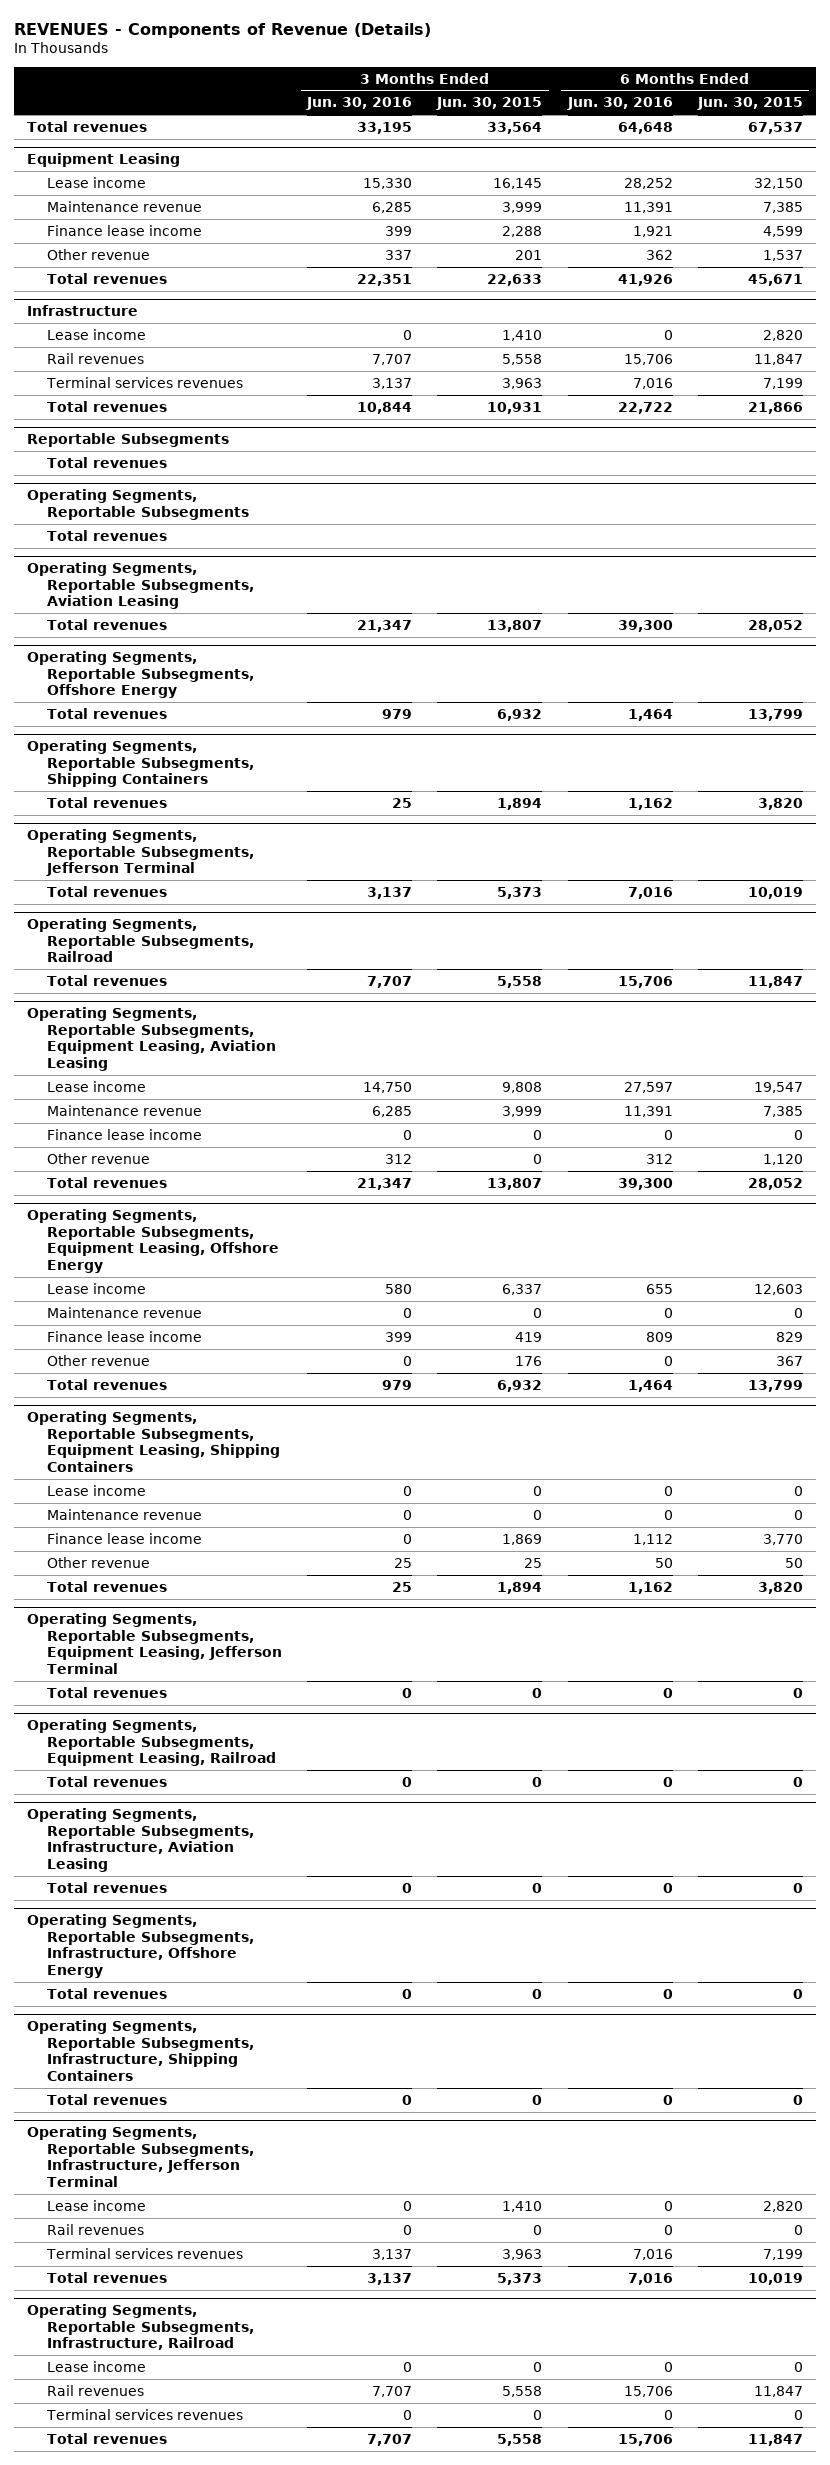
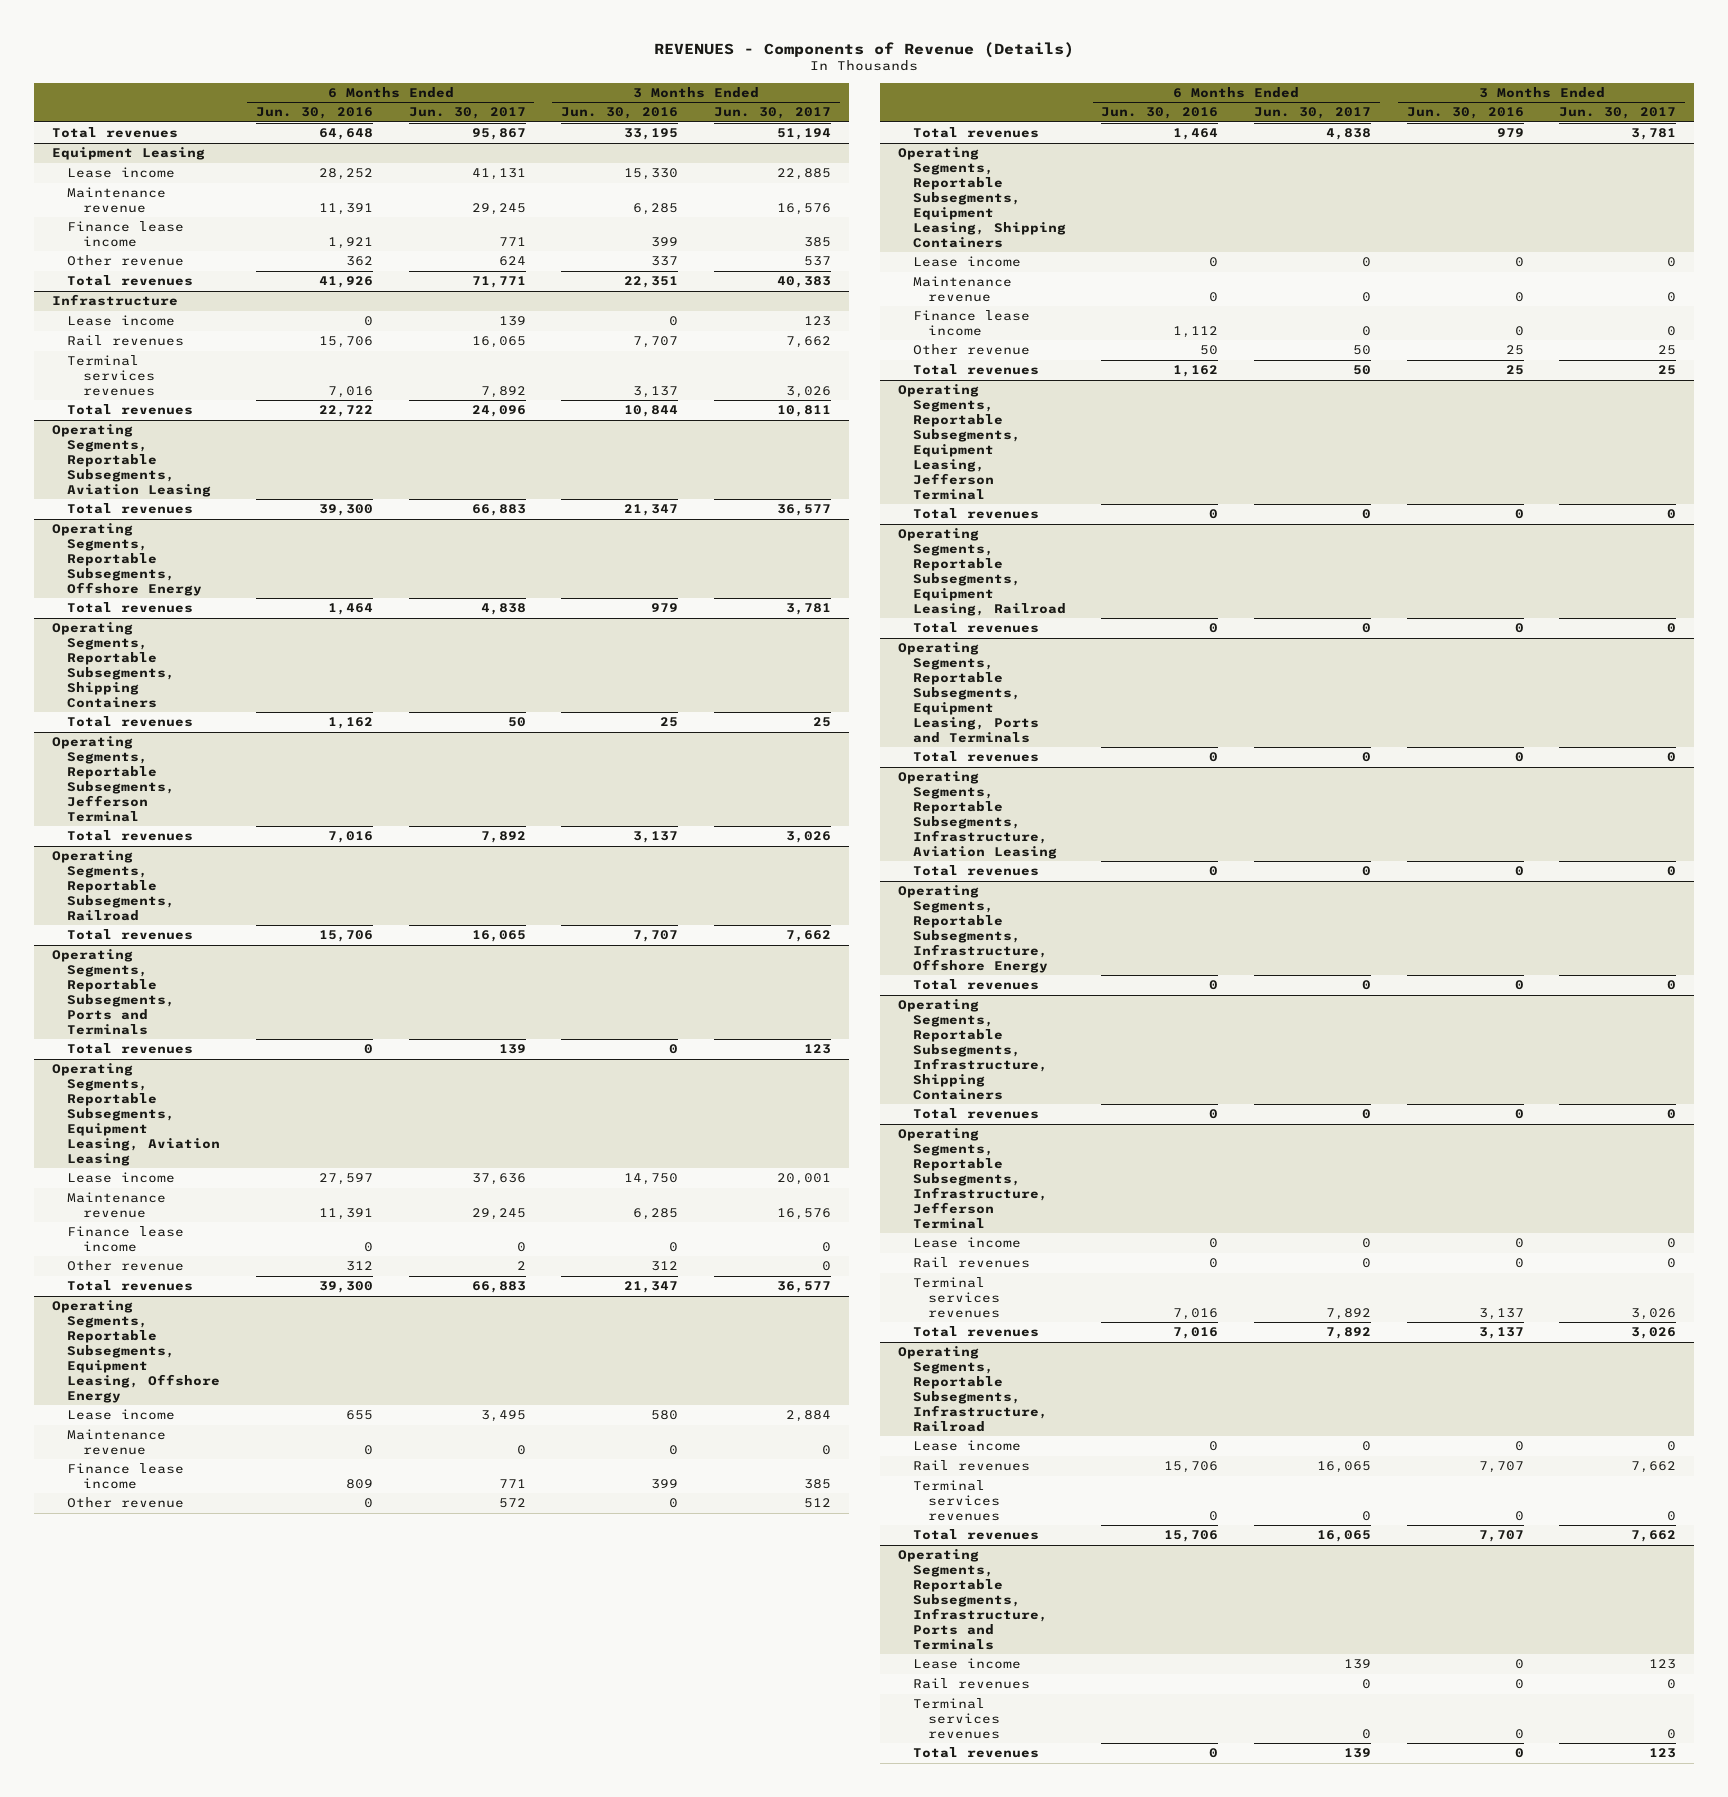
- | 3 Months Ended Jun. 30, 2016 | 3 Months Ended Jun. 30, 2015 | 6 Months Ended Jun. 30, 2016 | 6 Months Ended Jun. 30, 2015
+ | 6 Months Ended Jun. 30, 2016 | 6 Months Ended Jun. 30, 2017 | 3 Months Ended Jun. 30, 2016 | 3 Months Ended Jun. 30, 2017
- Reportable Subsegments
- Total revenues
- Operating Segments, Reportable Subsegments
- Total revenues
+ Operating Segments, Reportable Subsegments, Ports and Terminals
+ Total revenues | 0 | 139 | 0 | 123
+ Operating Segments, Reportable Subsegments, Equipment Leasing, Ports and Terminals
+ Total revenues | 0 | 0 | 0 | 0
+ Operating Segments, Reportable Subsegments, Infrastructure, Ports and Terminals
+ Lease income | | 139 | 0 | 123
+ Rail revenues | | 0 | 0 | 0
+ Terminal services revenues | | 0 | 0 | 0
+ Total revenues | 0 | 139 | 0 | 123

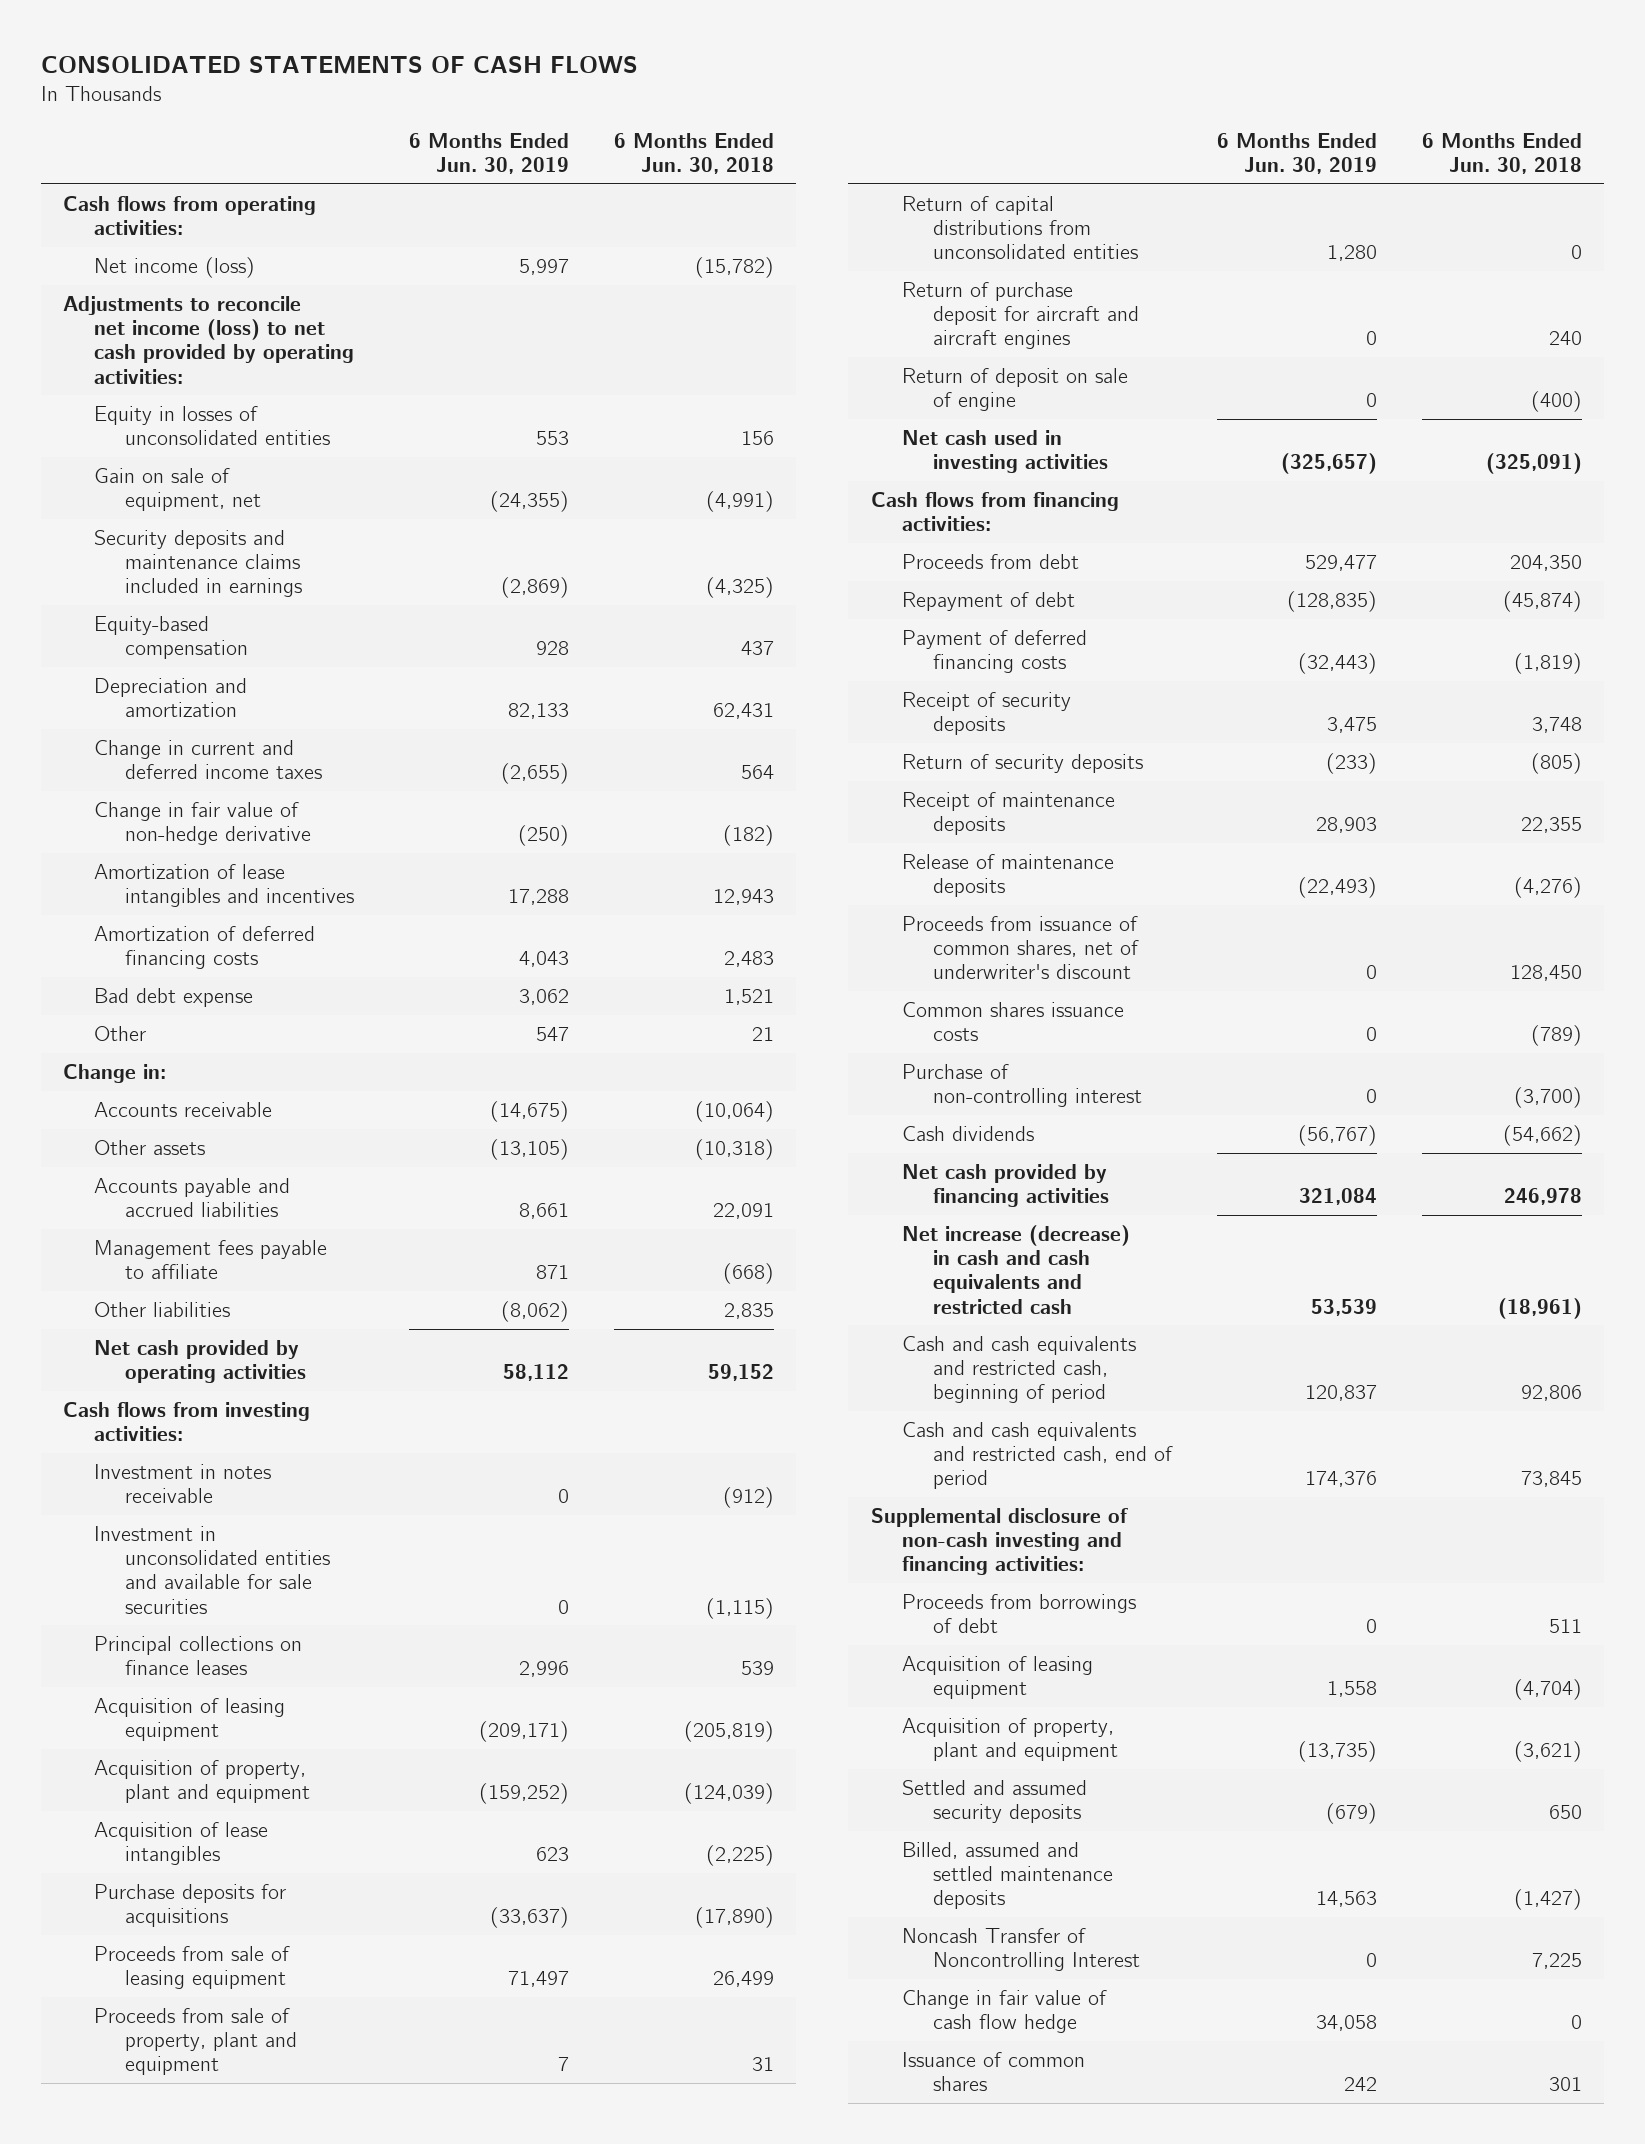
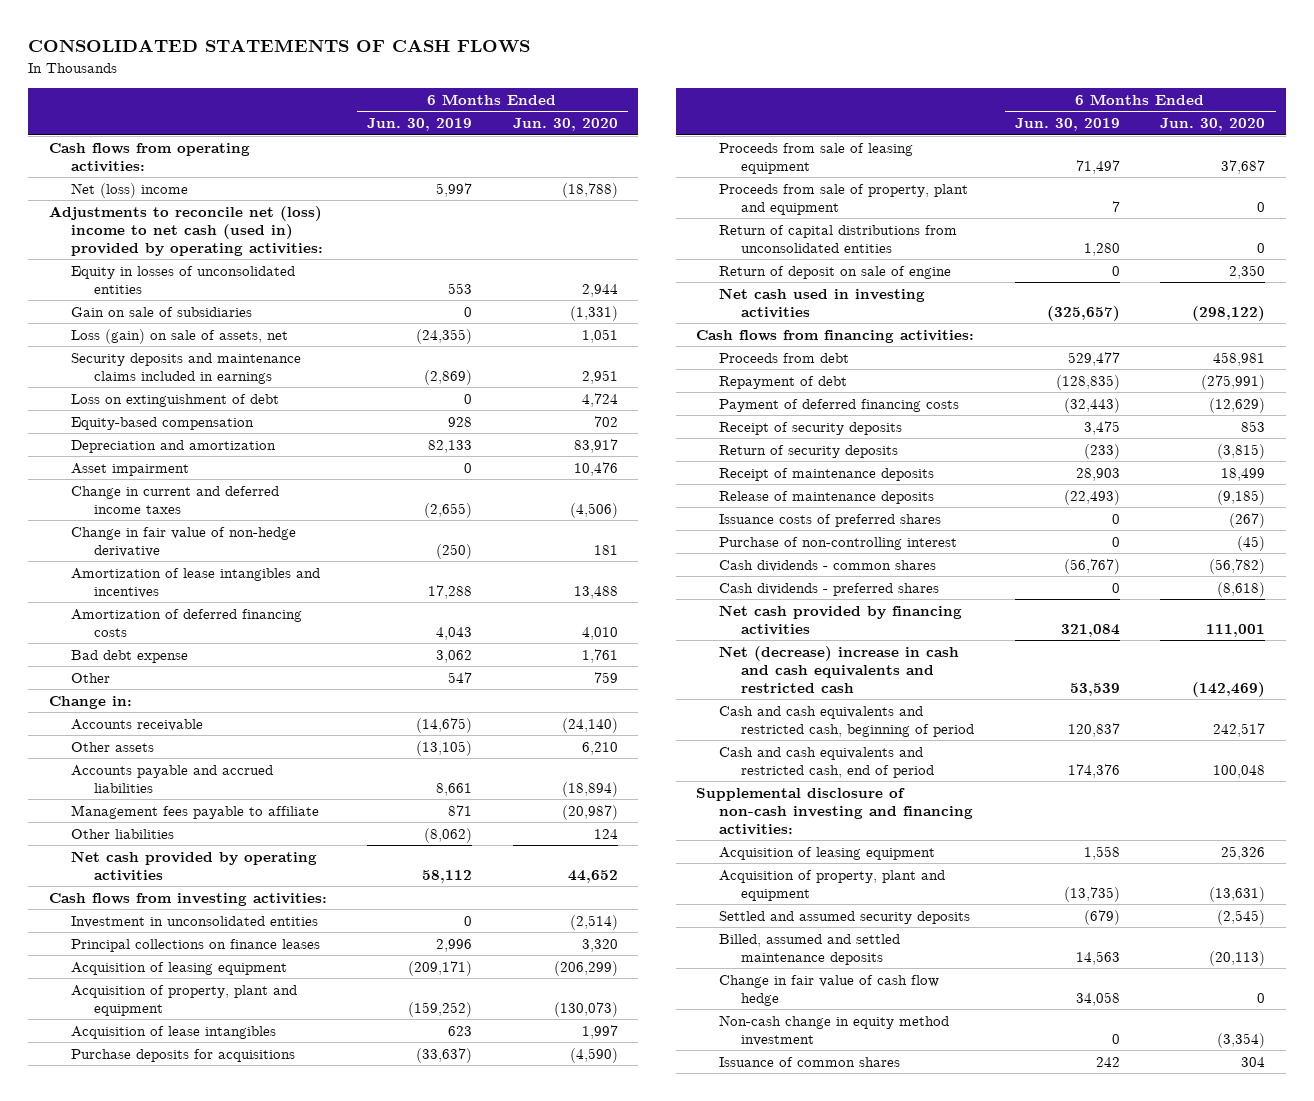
- | 6 Months Ended Jun. 30, 2019 | 6 Months Ended Jun. 30, 2018
+ | 6 Months Ended Jun. 30, 2019 | 6 Months Ended Jun. 30, 2020
- Net income (loss) | 5,997 | (15,782)
- Adjustments to reconcile net income (loss) to net cash provided by operating activities:
+ Net (loss) income | 5,997 | (18,788)
+ Adjustments to reconcile net (loss) income to net cash (used in) provided by operating activities:
- Gain on sale of equipment, net | (24,355) | (4,991)
+ Gain on sale of subsidiaries | 0 | (1,331)
+ Loss (gain) on sale of assets, net | (24,355) | 1,051
+ Loss on extinguishment of debt | 0 | 4,724
+ Asset impairment | 0 | 10,476
- Investment in notes receivable | 0 | (912)
- Investment in unconsolidated entities and available for sale securities | 0 | (1,115)
+ Investment in unconsolidated entities | 0 | (2,514)
- Return of purchase deposit for aircraft and aircraft engines | 0 | 240
- Proceeds from issuance of common shares, net of underwriter's discount | 0 | 128,450
- Common shares issuance costs | 0 | (789)
+ Issuance costs of preferred shares | 0 | (267)
- Cash dividends | (56,767) | (54,662)
+ Cash dividends - common shares | (56,767) | (56,782)
+ Cash dividends - preferred shares | 0 | (8,618)
- Net increase (decrease) in cash and cash equivalents and restricted cash | 53,539 | (18,961)
+ Net (decrease) increase in cash and cash equivalents and restricted cash | 53,539 | (142,469)
- Proceeds from borrowings of debt | 0 | 511
- Noncash Transfer of Noncontrolling Interest | 0 | 7,225
+ Non-cash change in equity method investment | 0 | (3,354)

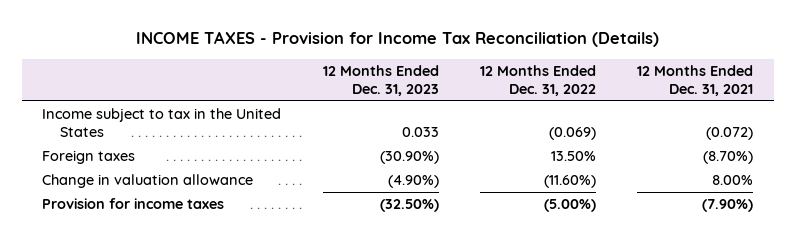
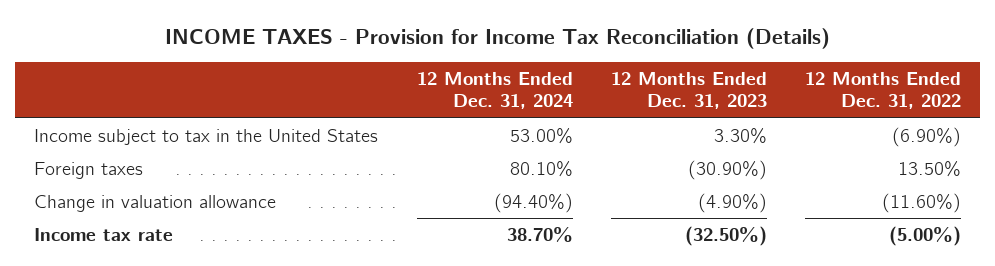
- | 12 Months Ended Dec. 31, 2023 | 12 Months Ended Dec. 31, 2022 | 12 Months Ended Dec. 31, 2021
+ | 12 Months Ended Dec. 31, 2024 | 12 Months Ended Dec. 31, 2023 | 12 Months Ended Dec. 31, 2022
- Income subject to tax in the United States | 0.033 | (0.069) | (0.072)
+ Income subject to tax in the United States | 53.00% | 3.30% | (6.90%)
- Provision for income taxes | (32.50%) | (5.00%) | (7.90%)
+ Income tax rate | 38.70% | (32.50%) | (5.00%)

